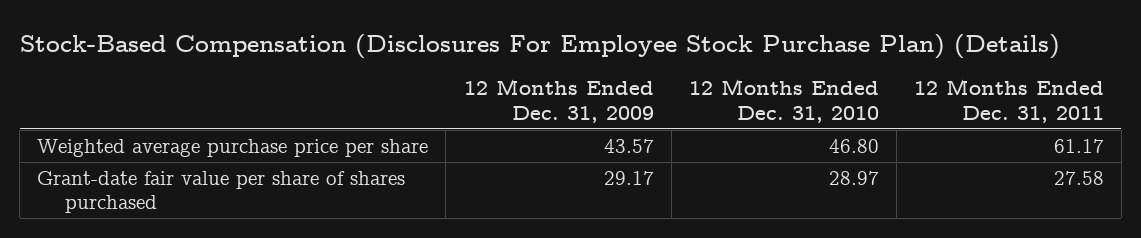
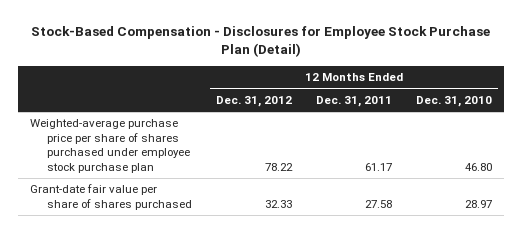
- Stock-Based Compensation (Disclosures For Employee Stock Purchase Plan) (Details)
+ Stock-Based Compensation - Disclosures for Employee Stock Purchase Plan (Detail)
- | 12 Months Ended Dec. 31, 2009 | 12 Months Ended Dec. 31, 2010 | 12 Months Ended Dec. 31, 2011
+ | 12 Months Ended Dec. 31, 2012 | 12 Months Ended Dec. 31, 2011 | 12 Months Ended Dec. 31, 2010
- Weighted average purchase price per share | 43.57 | 46.80 | 61.17
+ Weighted-average purchase price per share of shares purchased under employee stock purchase plan | 78.22 | 61.17 | 46.80

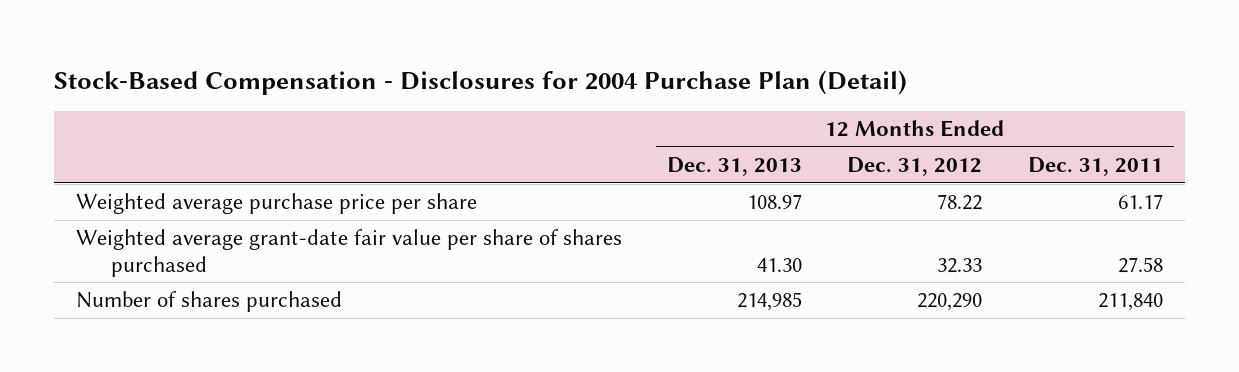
- Stock-Based Compensation - Disclosures for Employee Stock Purchase Plan (Detail)
+ Stock-Based Compensation - Disclosures for 2004 Purchase Plan (Detail)
- | 12 Months Ended Dec. 31, 2012 | 12 Months Ended Dec. 31, 2011 | 12 Months Ended Dec. 31, 2010
+ | 12 Months Ended Dec. 31, 2013 | 12 Months Ended Dec. 31, 2012 | 12 Months Ended Dec. 31, 2011
- Weighted-average purchase price per share of shares purchased under employee stock purchase plan | 78.22 | 61.17 | 46.80
- Grant-date fair value per share of shares purchased | 32.33 | 27.58 | 28.97
+ Weighted average purchase price per share | 108.97 | 78.22 | 61.17
+ Weighted average grant-date fair value per share of shares purchased | 41.30 | 32.33 | 27.58
+ Number of shares purchased | 214,985 | 220,290 | 211,840

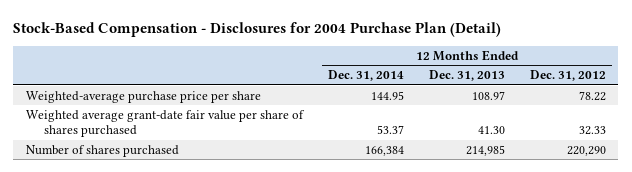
- | 12 Months Ended Dec. 31, 2013 | 12 Months Ended Dec. 31, 2012 | 12 Months Ended Dec. 31, 2011
+ | 12 Months Ended Dec. 31, 2014 | 12 Months Ended Dec. 31, 2013 | 12 Months Ended Dec. 31, 2012
- Weighted average purchase price per share | 108.97 | 78.22 | 61.17
+ Weighted-average purchase price per share | 144.95 | 108.97 | 78.22

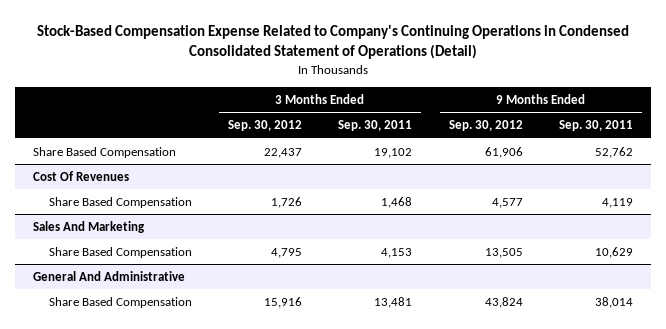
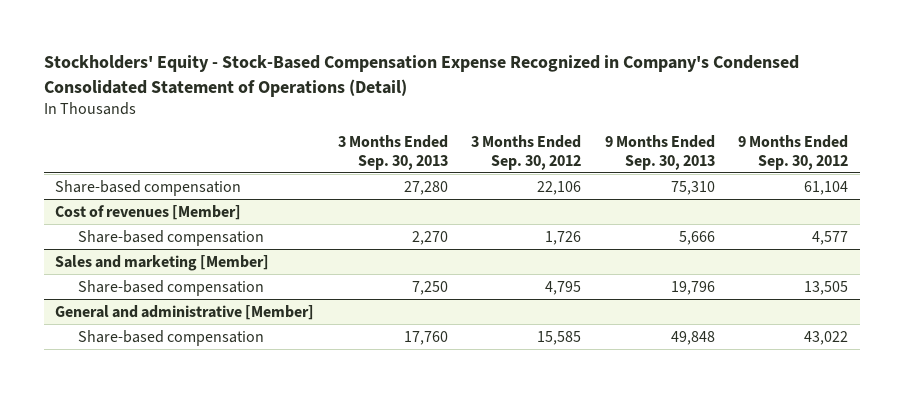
- Stock-Based Compensation Expense Related to Company's Continuing Operations in Condensed Consolidated Statement of Operations (Detail)
+ Stockholders' Equity - Stock-Based Compensation Expense Recognized in Company's Condensed Consolidated Statement of Operations (Detail)
- | 3 Months Ended Sep. 30, 2012 | 3 Months Ended Sep. 30, 2011 | 9 Months Ended Sep. 30, 2012 | 9 Months Ended Sep. 30, 2011
+ | 3 Months Ended Sep. 30, 2013 | 3 Months Ended Sep. 30, 2012 | 9 Months Ended Sep. 30, 2013 | 9 Months Ended Sep. 30, 2012
- Share Based Compensation | 22,437 | 19,102 | 61,906 | 52,762
- Cost Of Revenues
- Share Based Compensation | 1,726 | 1,468 | 4,577 | 4,119
- Sales And Marketing
- Share Based Compensation | 4,795 | 4,153 | 13,505 | 10,629
- General And Administrative
- Share Based Compensation | 15,916 | 13,481 | 43,824 | 38,014
+ Share-based compensation | 27,280 | 22,106 | 75,310 | 61,104
+ Cost of revenues [Member]
+ Share-based compensation | 2,270 | 1,726 | 5,666 | 4,577
+ Sales and marketing [Member]
+ Share-based compensation | 7,250 | 4,795 | 19,796 | 13,505
+ General and administrative [Member]
+ Share-based compensation | 17,760 | 15,585 | 49,848 | 43,022

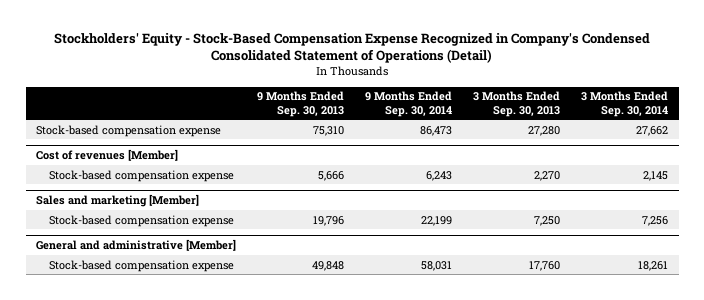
- | 3 Months Ended Sep. 30, 2013 | 3 Months Ended Sep. 30, 2012 | 9 Months Ended Sep. 30, 2013 | 9 Months Ended Sep. 30, 2012
+ | 9 Months Ended Sep. 30, 2013 | 9 Months Ended Sep. 30, 2014 | 3 Months Ended Sep. 30, 2013 | 3 Months Ended Sep. 30, 2014
- Share-based compensation | 27,280 | 22,106 | 75,310 | 61,104
+ Stock-based compensation expense | 75,310 | 86,473 | 27,280 | 27,662
@ Cost of revenues [Member]
- Share-based compensation | 2,270 | 1,726 | 5,666 | 4,577
+ Stock-based compensation expense | 5,666 | 6,243 | 2,270 | 2,145
@ Sales and marketing [Member]
- Share-based compensation | 7,250 | 4,795 | 19,796 | 13,505
+ Stock-based compensation expense | 19,796 | 22,199 | 7,250 | 7,256
@ General and administrative [Member]
- Share-based compensation | 17,760 | 15,585 | 49,848 | 43,022
+ Stock-based compensation expense | 49,848 | 58,031 | 17,760 | 18,261

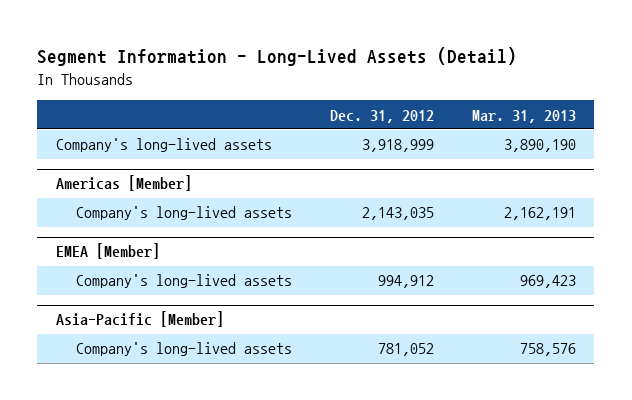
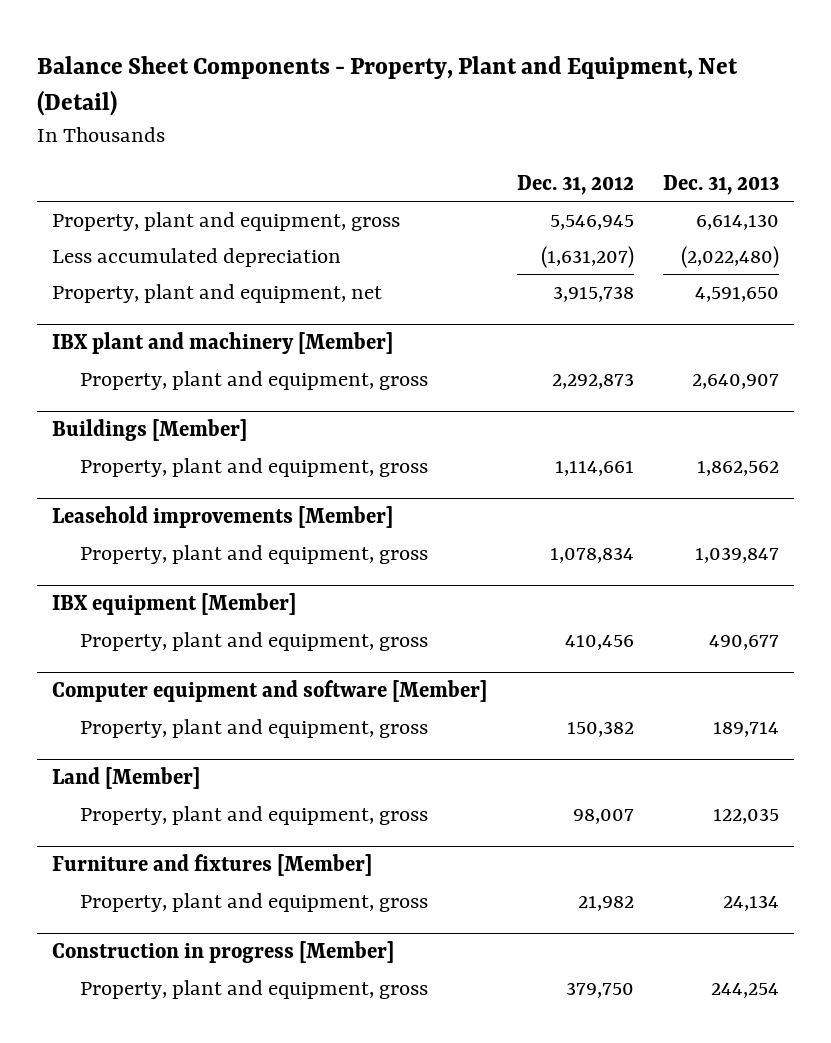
- Segment Information - Long-Lived Assets (Detail)
+ Balance Sheet Components - Property, Plant and Equipment, Net (Detail)
- | Dec. 31, 2012 | Mar. 31, 2013
+ | Dec. 31, 2012 | Dec. 31, 2013
- Company's long-lived assets | 3,918,999 | 3,890,190
- Americas [Member]
- Company's long-lived assets | 2,143,035 | 2,162,191
- EMEA [Member]
- Company's long-lived assets | 994,912 | 969,423
- Asia-Pacific [Member]
- Company's long-lived assets | 781,052 | 758,576
+ Property, plant and equipment, gross | 5,546,945 | 6,614,130
+ Less accumulated depreciation | (1,631,207) | (2,022,480)
+ Property, plant and equipment, net | 3,915,738 | 4,591,650
+ IBX plant and machinery [Member]
+ Property, plant and equipment, gross | 2,292,873 | 2,640,907
+ Buildings [Member]
+ Property, plant and equipment, gross | 1,114,661 | 1,862,562
+ Leasehold improvements [Member]
+ Property, plant and equipment, gross | 1,078,834 | 1,039,847
+ IBX equipment [Member]
+ Property, plant and equipment, gross | 410,456 | 490,677
+ Computer equipment and software [Member]
+ Property, plant and equipment, gross | 150,382 | 189,714
+ Land [Member]
+ Property, plant and equipment, gross | 98,007 | 122,035
+ Furniture and fixtures [Member]
+ Property, plant and equipment, gross | 21,982 | 24,134
+ Construction in progress [Member]
+ Property, plant and equipment, gross | 379,750 | 244,254

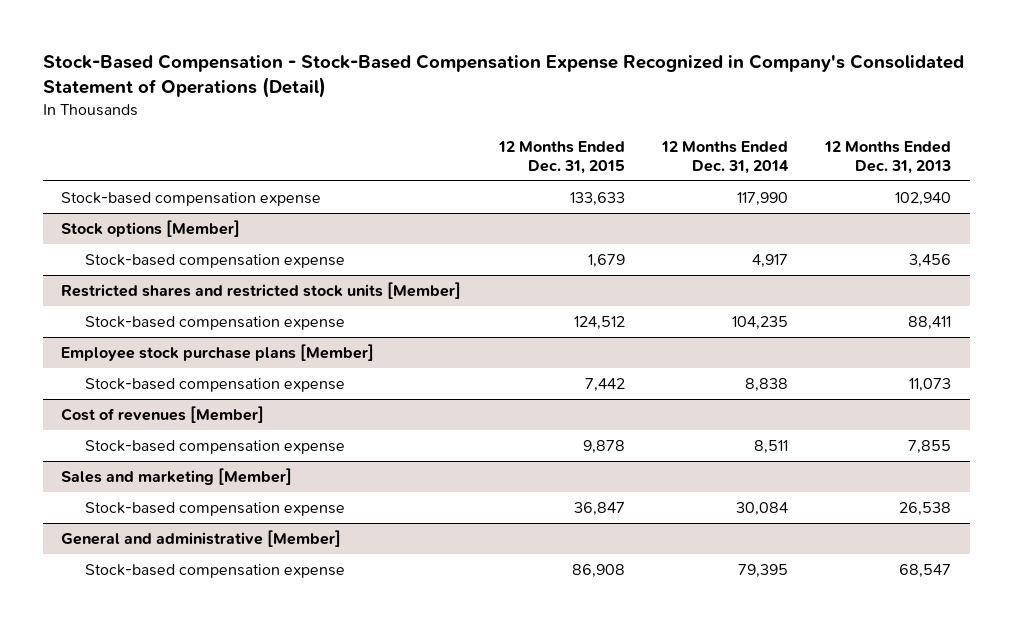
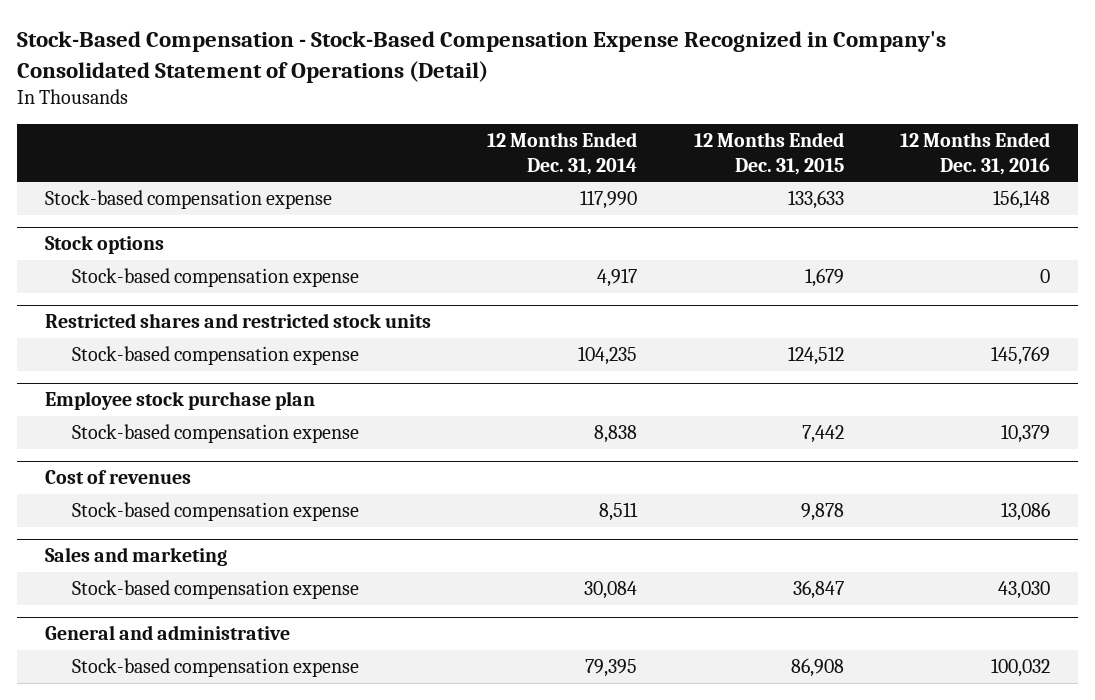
- | 12 Months Ended Dec. 31, 2015 | 12 Months Ended Dec. 31, 2014 | 12 Months Ended Dec. 31, 2013
+ | 12 Months Ended Dec. 31, 2014 | 12 Months Ended Dec. 31, 2015 | 12 Months Ended Dec. 31, 2016
- Stock options [Member]
+ Stock options
- Restricted shares and restricted stock units [Member]
+ Restricted shares and restricted stock units
- Employee stock purchase plans [Member]
+ Employee stock purchase plan
- Cost of revenues [Member]
+ Cost of revenues
- Sales and marketing [Member]
+ Sales and marketing
- General and administrative [Member]
+ General and administrative

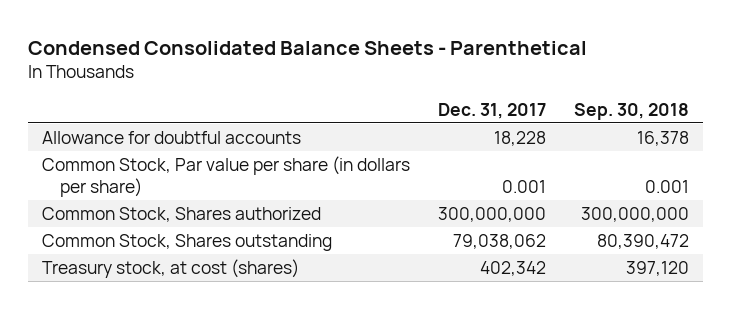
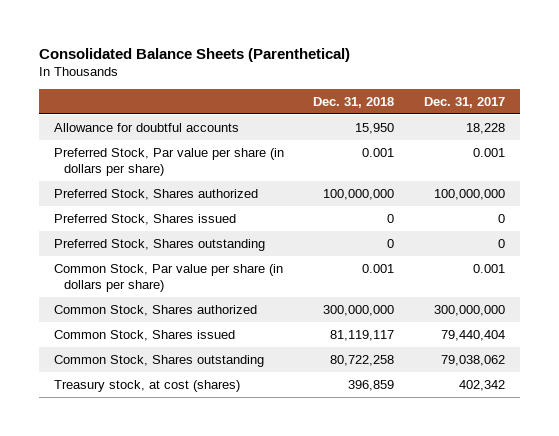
- Condensed Consolidated Balance Sheets - Parenthetical
+ Consolidated Balance Sheets (Parenthetical)
- | Dec. 31, 2017 | Sep. 30, 2018
+ | Dec. 31, 2018 | Dec. 31, 2017
+ Preferred Stock, Par value per share (in dollars per share) | 0.001 | 0.001
+ Preferred Stock, Shares authorized | 100,000,000 | 100,000,000
+ Preferred Stock, Shares issued | 0 | 0
+ Preferred Stock, Shares outstanding | 0 | 0
+ Common Stock, Shares issued | 81,119,117 | 79,440,404

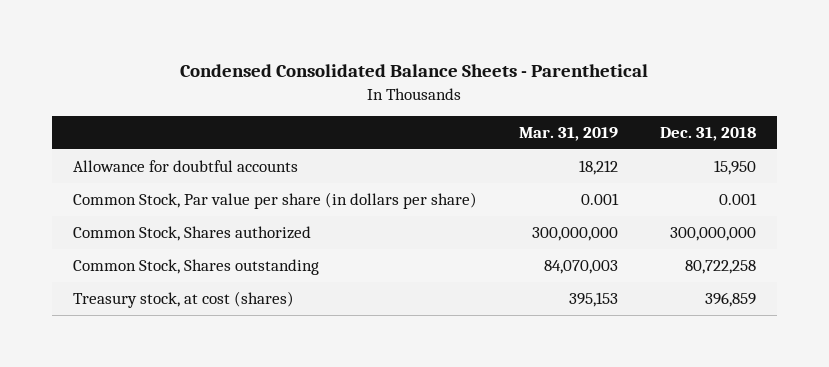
- Consolidated Balance Sheets (Parenthetical)
+ Condensed Consolidated Balance Sheets - Parenthetical
- | Dec. 31, 2018 | Dec. 31, 2017
+ | Mar. 31, 2019 | Dec. 31, 2018
- Preferred Stock, Par value per share (in dollars per share) | 0.001 | 0.001
- Preferred Stock, Shares authorized | 100,000,000 | 100,000,000
- Preferred Stock, Shares issued | 0 | 0
- Preferred Stock, Shares outstanding | 0 | 0
- Common Stock, Shares issued | 81,119,117 | 79,440,404

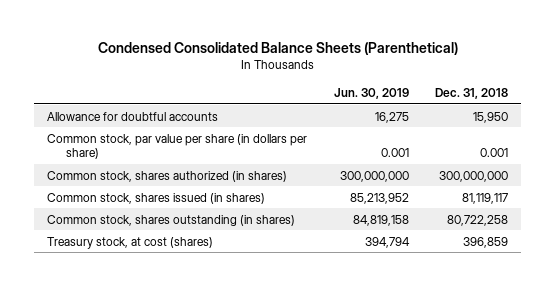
- Condensed Consolidated Balance Sheets - Parenthetical
+ Condensed Consolidated Balance Sheets (Parenthetical)
- | Mar. 31, 2019 | Dec. 31, 2018
+ | Jun. 30, 2019 | Dec. 31, 2018
- Common Stock, Par value per share (in dollars per share) | 0.001 | 0.001
- Common Stock, Shares authorized | 300,000,000 | 300,000,000
- Common Stock, Shares outstanding | 84,070,003 | 80,722,258
+ Common stock, par value per share (in dollars per share) | 0.001 | 0.001
+ Common stock, shares authorized (in shares) | 300,000,000 | 300,000,000
+ Common stock, shares issued (in shares) | 85,213,952 | 81,119,117
+ Common stock, shares outstanding (in shares) | 84,819,158 | 80,722,258

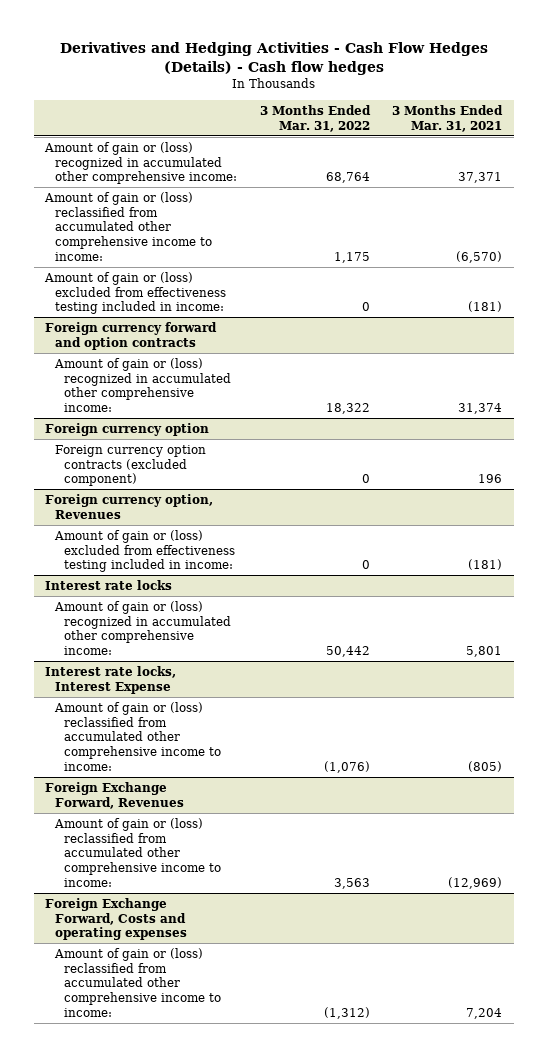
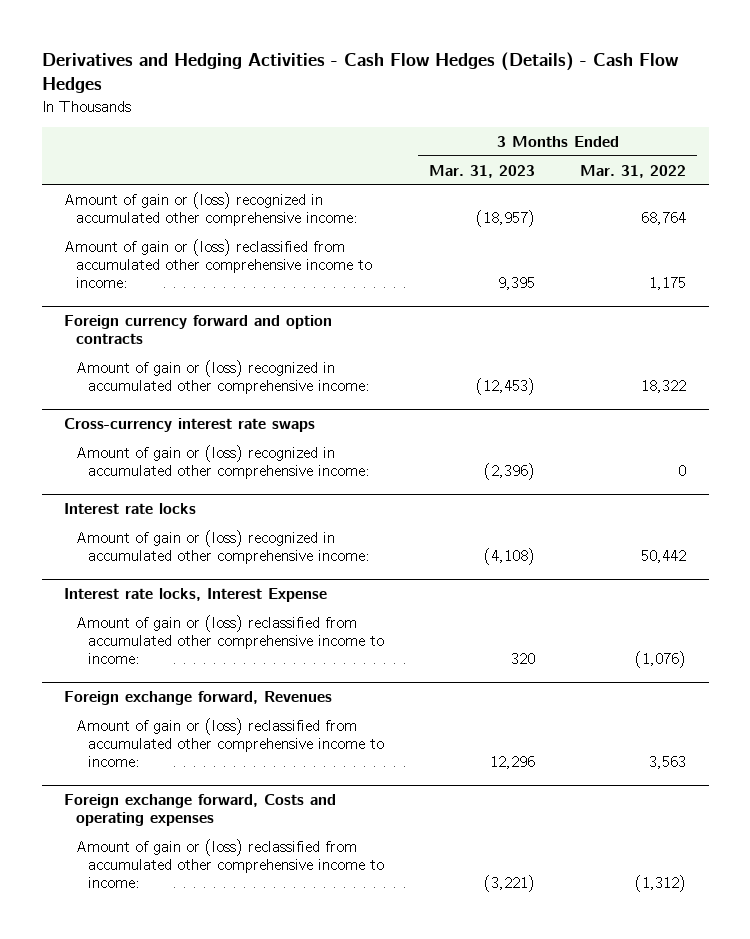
- Derivatives and Hedging Activities - Cash Flow Hedges (Details) - Cash flow hedges
+ Derivatives and Hedging Activities - Cash Flow Hedges (Details) - Cash Flow Hedges
- | 3 Months Ended Mar. 31, 2022 | 3 Months Ended Mar. 31, 2021
+ | 3 Months Ended Mar. 31, 2023 | 3 Months Ended Mar. 31, 2022
- Amount of gain or (loss) excluded from effectiveness testing included in income: | 0 | (181)
- Foreign currency option
- Foreign currency option contracts (excluded component) | 0 | 196
- Foreign currency option, Revenues
- Amount of gain or (loss) excluded from effectiveness testing included in income: | 0 | (181)
+ Cross-currency interest rate swaps
+ Amount of gain or (loss) recognized in accumulated other comprehensive income: | (2,396) | 0
- Foreign Exchange Forward, Revenues
+ Foreign exchange forward, Revenues
- Foreign Exchange Forward, Costs and operating expenses
+ Foreign exchange forward, Costs and operating expenses

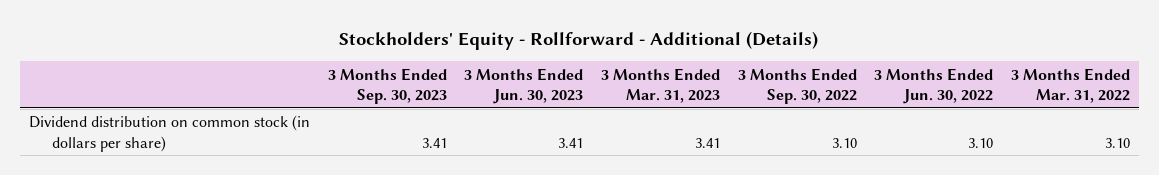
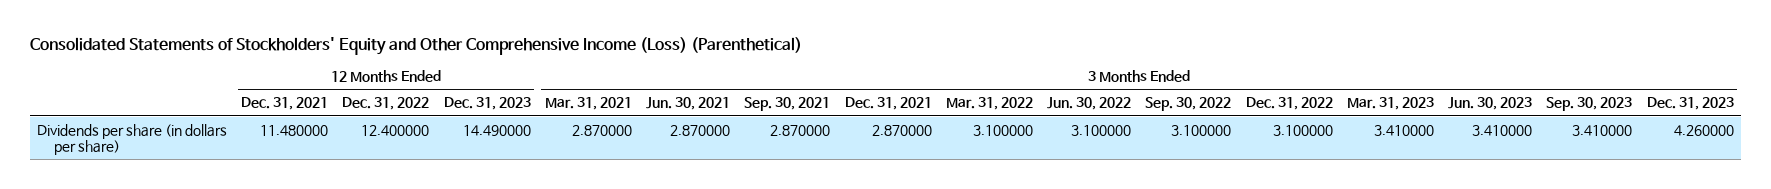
- Stockholders' Equity - Rollforward - Additional (Details)
+ Consolidated Statements of Stockholders' Equity and Other Comprehensive Income (Loss) (Parenthetical)
- | 3 Months Ended Sep. 30, 2023 | 3 Months Ended Jun. 30, 2023 | 3 Months Ended Mar. 31, 2023 | 3 Months Ended Sep. 30, 2022 | 3 Months Ended Jun. 30, 2022 | 3 Months Ended Mar. 31, 2022
+ | 12 Months Ended Dec. 31, 2021 | 12 Months Ended Dec. 31, 2022 | 12 Months Ended Dec. 31, 2023 | 3 Months Ended Mar. 31, 2021 | 3 Months Ended Jun. 30, 2021 | 3 Months Ended Sep. 30, 2021 | 3 Months Ended Dec. 31, 2021 | 3 Months Ended Mar. 31, 2022 | 3 Months Ended Jun. 30, 2022 | 3 Months Ended Sep. 30, 2022 | 3 Months Ended Dec. 31, 2022 | 3 Months Ended Mar. 31, 2023 | 3 Months Ended Jun. 30, 2023 | 3 Months Ended Sep. 30, 2023 | 3 Months Ended Dec. 31, 2023
- Dividend distribution on common stock (in dollars per share) | 3.41 | 3.41 | 3.41 | 3.10 | 3.10 | 3.10
+ Dividends per share (in dollars per share) | 11.480000 | 12.400000 | 14.490000 | 2.870000 | 2.870000 | 2.870000 | 2.870000 | 3.100000 | 3.100000 | 3.100000 | 3.100000 | 3.410000 | 3.410000 | 3.410000 | 4.260000

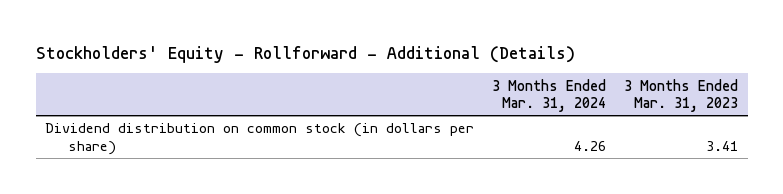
- Consolidated Statements of Stockholders' Equity and Other Comprehensive Income (Loss) (Parenthetical)
+ Stockholders' Equity - Rollforward - Additional (Details)
- | 12 Months Ended Dec. 31, 2021 | 12 Months Ended Dec. 31, 2022 | 12 Months Ended Dec. 31, 2023 | 3 Months Ended Mar. 31, 2021 | 3 Months Ended Jun. 30, 2021 | 3 Months Ended Sep. 30, 2021 | 3 Months Ended Dec. 31, 2021 | 3 Months Ended Mar. 31, 2022 | 3 Months Ended Jun. 30, 2022 | 3 Months Ended Sep. 30, 2022 | 3 Months Ended Dec. 31, 2022 | 3 Months Ended Mar. 31, 2023 | 3 Months Ended Jun. 30, 2023 | 3 Months Ended Sep. 30, 2023 | 3 Months Ended Dec. 31, 2023
+ | 3 Months Ended Mar. 31, 2024 | 3 Months Ended Mar. 31, 2023
- Dividends per share (in dollars per share) | 11.480000 | 12.400000 | 14.490000 | 2.870000 | 2.870000 | 2.870000 | 2.870000 | 3.100000 | 3.100000 | 3.100000 | 3.100000 | 3.410000 | 3.410000 | 3.410000 | 4.260000
+ Dividend distribution on common stock (in dollars per share) | 4.26 | 3.41

